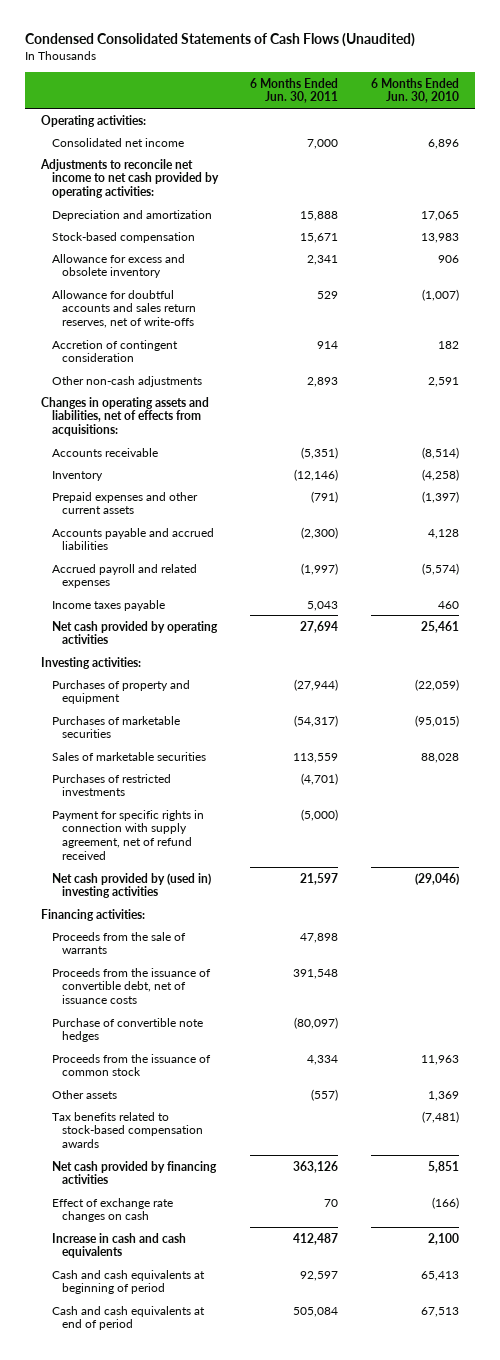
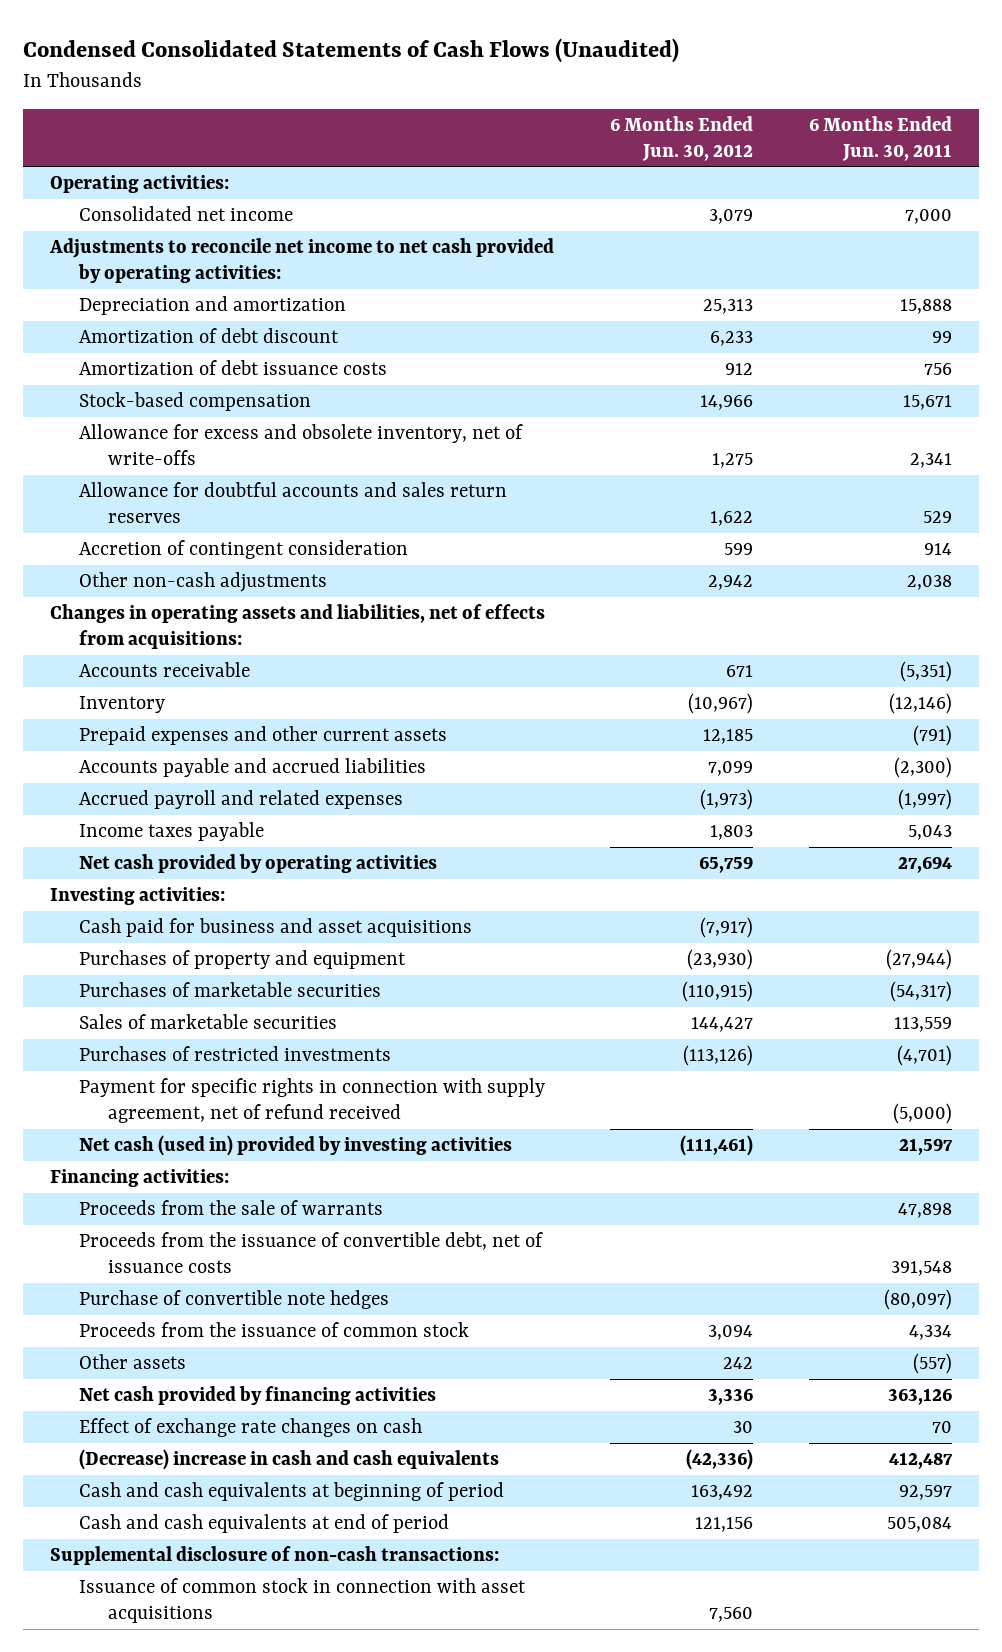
- | 6 Months Ended Jun. 30, 2011 | 6 Months Ended Jun. 30, 2010
+ | 6 Months Ended Jun. 30, 2012 | 6 Months Ended Jun. 30, 2011
+ Amortization of debt discount | 6,233 | 99
+ Amortization of debt issuance costs | 912 | 756
- Allowance for excess and obsolete inventory | 2,341 | 906
- Allowance for doubtful accounts and sales return reserves, net of write-offs | 529 | (1,007)
+ Allowance for excess and obsolete inventory, net of write-offs | 1,275 | 2,341
+ Allowance for doubtful accounts and sales return reserves | 1,622 | 529
- Other non-cash adjustments | 2,893 | 2,591
+ Other non-cash adjustments | 2,942 | 2,038
+ Cash paid for business and asset acquisitions | (7,917) |
- Net cash provided by (used in) investing activities | 21,597 | (29,046)
+ Net cash (used in) provided by investing activities | (111,461) | 21,597
- Tax benefits related to stock-based compensation awards | | (7,481)
- Increase in cash and cash equivalents | 412,487 | 2,100
+ (Decrease) increase in cash and cash equivalents | (42,336) | 412,487
+ Supplemental disclosure of non-cash transactions:
+ Issuance of common stock in connection with asset acquisitions | 7,560 |

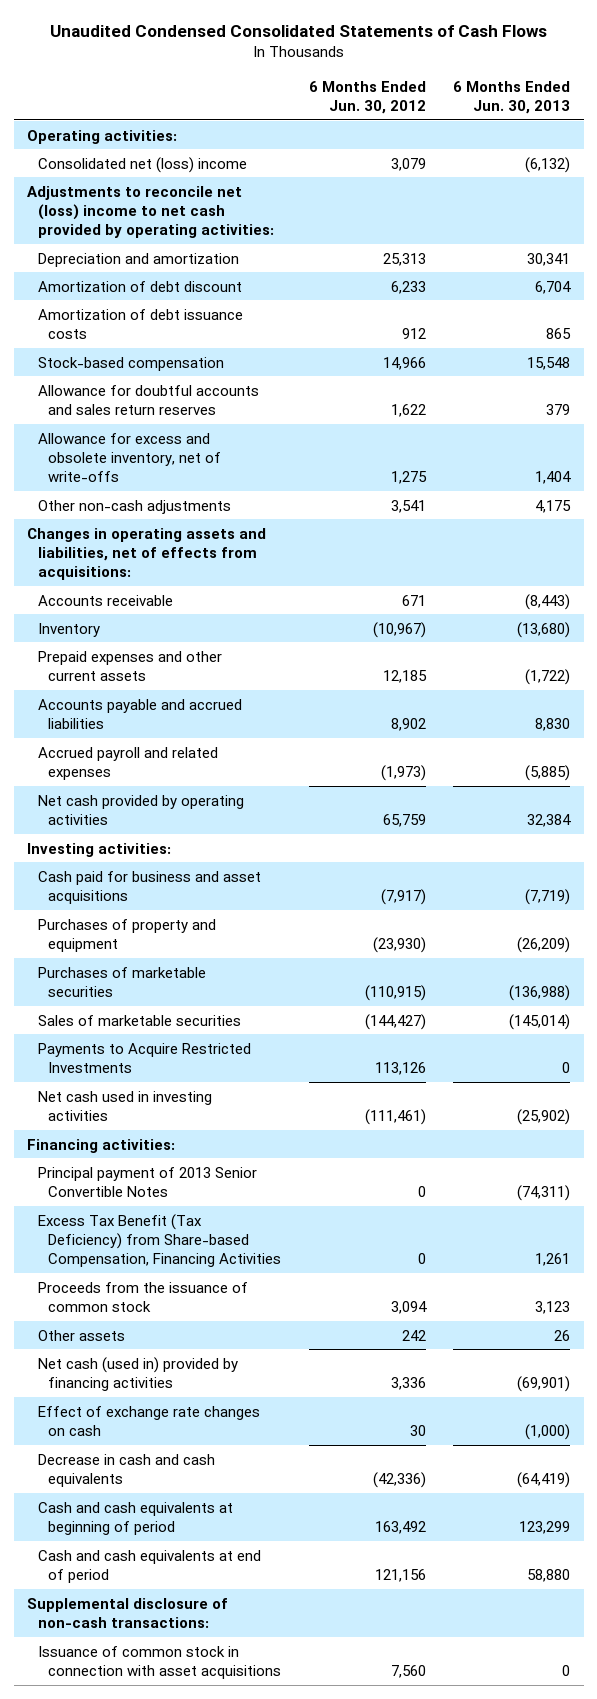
- Condensed Consolidated Statements of Cash Flows (Unaudited)
+ Unaudited Condensed Consolidated Statements of Cash Flows
- | 6 Months Ended Jun. 30, 2012 | 6 Months Ended Jun. 30, 2011
+ | 6 Months Ended Jun. 30, 2012 | 6 Months Ended Jun. 30, 2013
- Consolidated net income | 3,079 | 7,000
- Adjustments to reconcile net income to net cash provided by operating activities:
+ Consolidated net (loss) income | 3,079 | (6,132)
+ Adjustments to reconcile net (loss) income to net cash provided by operating activities:
- Accretion of contingent consideration | 599 | 914
- Other non-cash adjustments | 2,942 | 2,038
moved down: Allowance for excess and obsolete inventory, net of write-offs | 1,275 | 1,404
+ Other non-cash adjustments | 3,541 | 4,175
- Accounts payable and accrued liabilities | 7,099 | (2,300)
+ Accounts payable and accrued liabilities | 8,902 | 8,830
- Income taxes payable | 1,803 | 5,043
- Sales of marketable securities | 144,427 | 113,559
- Purchases of restricted investments | (113,126) | (4,701)
- Payment for specific rights in connection with supply agreement, net of refund received | | (5,000)
- Net cash (used in) provided by investing activities | (111,461) | 21,597
+ Sales of marketable securities | (144,427) | (145,014)
+ Payments to Acquire Restricted Investments | 113,126 | 0
+ Net cash used in investing activities | (111,461) | (25,902)
- Proceeds from the sale of warrants | | 47,898
- Proceeds from the issuance of convertible debt, net of issuance costs | | 391,548
- Purchase of convertible note hedges | | (80,097)
+ Principal payment of 2013 Senior Convertible Notes | 0 | (74,311)
+ Excess Tax Benefit (Tax Deficiency) from Share-based Compensation, Financing Activities | 0 | 1,261
- Net cash provided by financing activities | 3,336 | 363,126
+ Net cash (used in) provided by financing activities | 3,336 | (69,901)
- (Decrease) increase in cash and cash equivalents | (42,336) | 412,487
+ Decrease in cash and cash equivalents | (42,336) | (64,419)

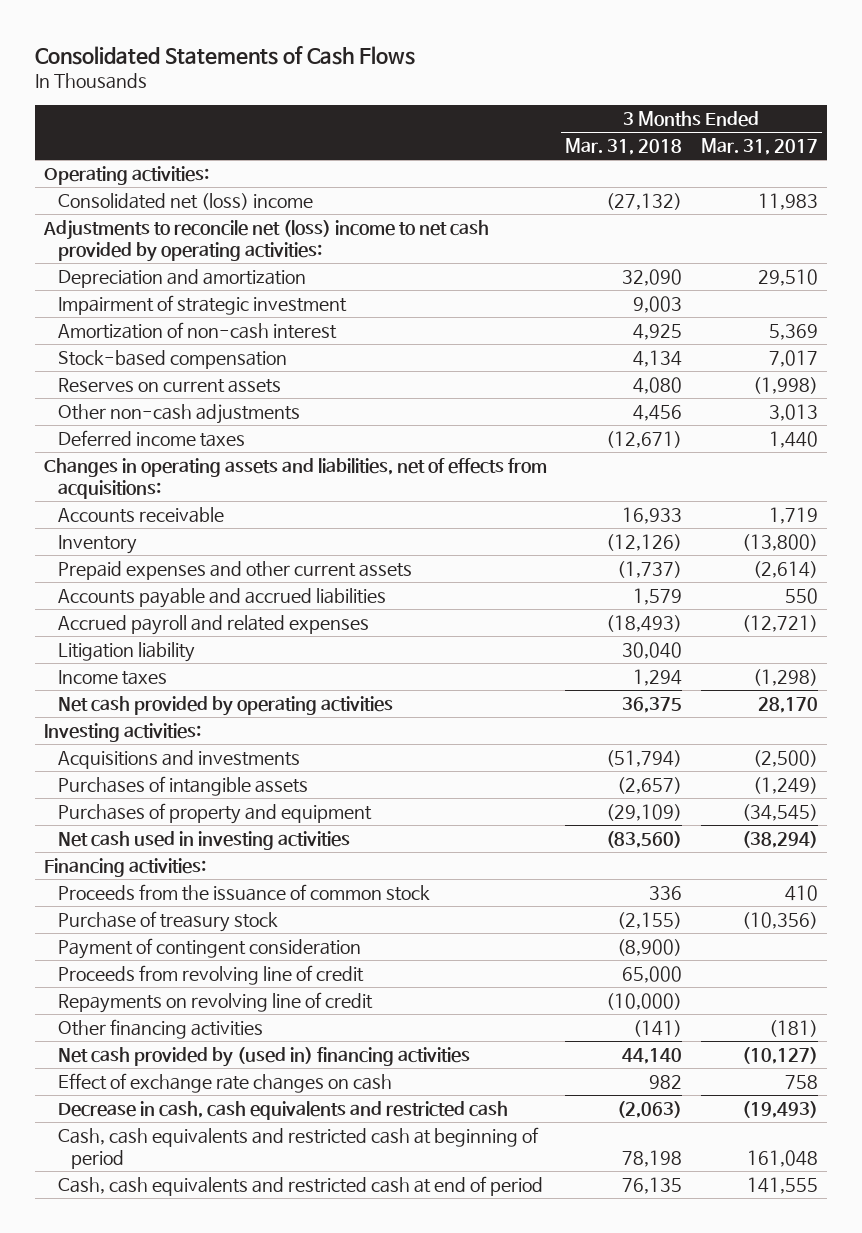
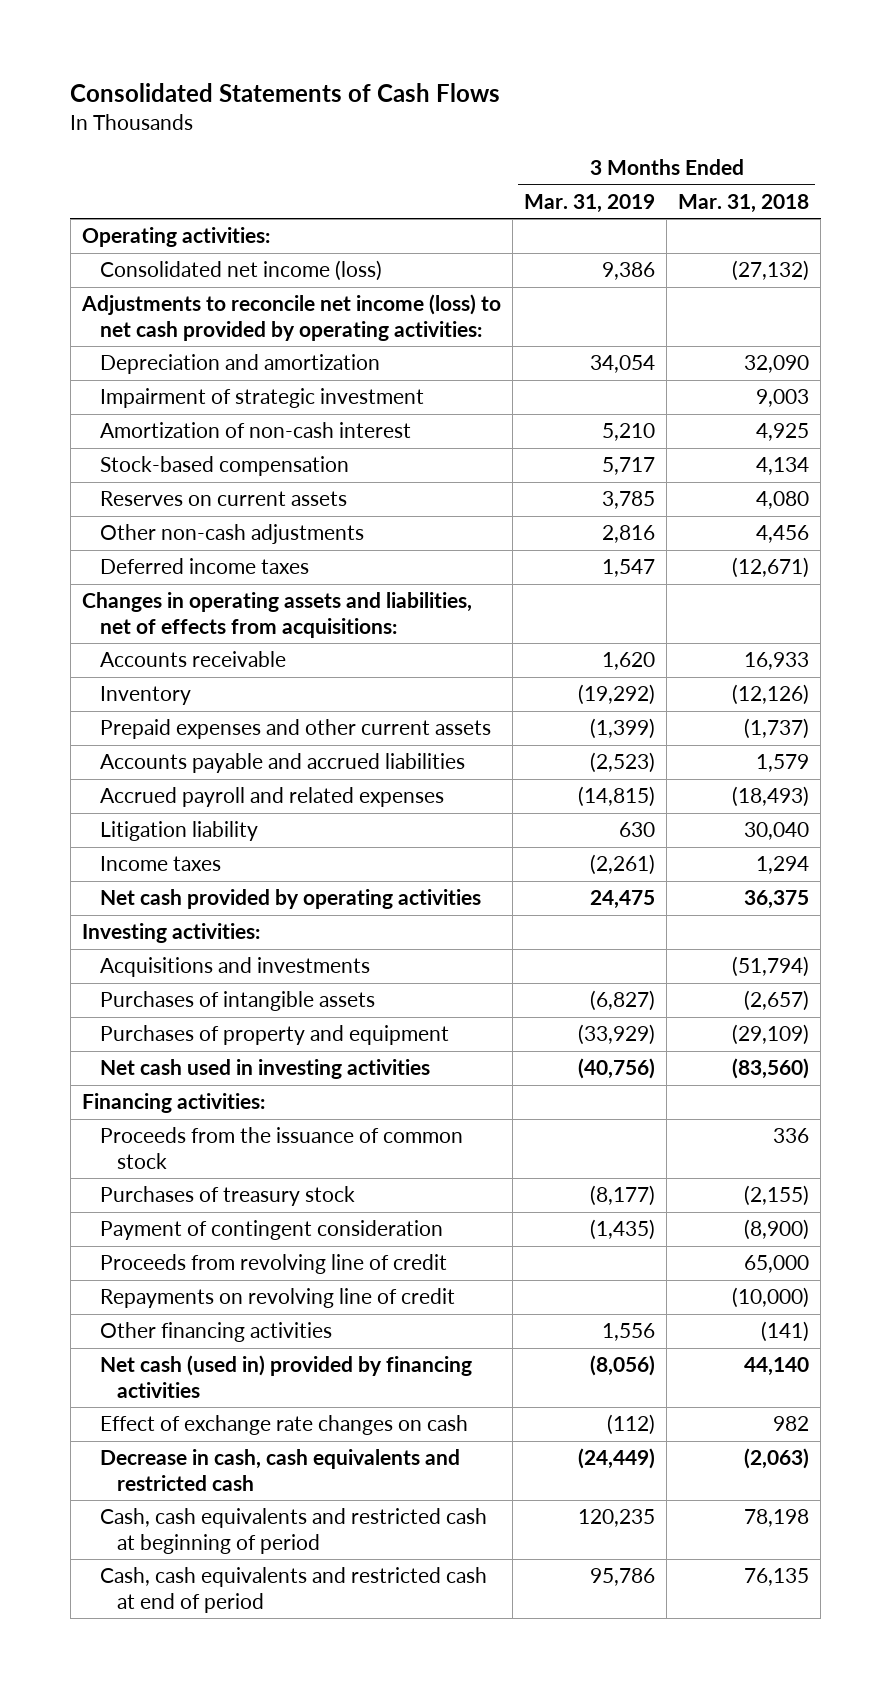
- | 3 Months Ended Mar. 31, 2018 | 3 Months Ended Mar. 31, 2017
+ | 3 Months Ended Mar. 31, 2019 | 3 Months Ended Mar. 31, 2018
- Consolidated net (loss) income | (27,132) | 11,983
- Adjustments to reconcile net (loss) income to net cash provided by operating activities:
+ Consolidated net income (loss) | 9,386 | (27,132)
+ Adjustments to reconcile net income (loss) to net cash provided by operating activities:
- Purchase of treasury stock | (2,155) | (10,356)
+ Purchases of treasury stock | (8,177) | (2,155)
- Net cash provided by (used in) financing activities | 44,140 | (10,127)
+ Net cash (used in) provided by financing activities | (8,056) | 44,140

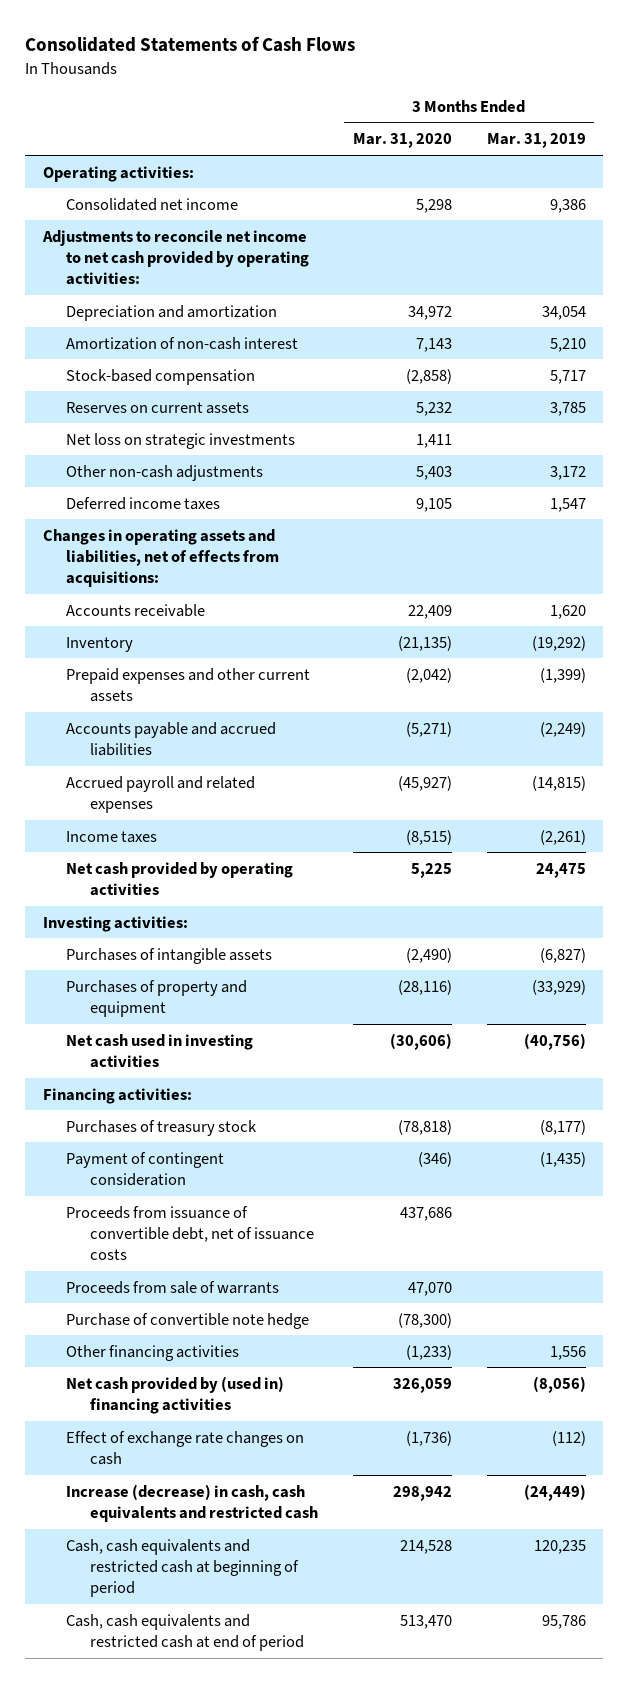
- | 3 Months Ended Mar. 31, 2019 | 3 Months Ended Mar. 31, 2018
+ | 3 Months Ended Mar. 31, 2020 | 3 Months Ended Mar. 31, 2019
- Consolidated net income (loss) | 9,386 | (27,132)
- Adjustments to reconcile net income (loss) to net cash provided by operating activities:
+ Consolidated net income | 5,298 | 9,386
+ Adjustments to reconcile net income to net cash provided by operating activities:
- Impairment of strategic investment | | 9,003
- Other non-cash adjustments | 2,816 | 4,456
+ Net loss on strategic investments | 1,411 |
+ Other non-cash adjustments | 5,403 | 3,172
- Accounts payable and accrued liabilities | (2,523) | 1,579
+ Accounts payable and accrued liabilities | (5,271) | (2,249)
- Litigation liability | 630 | 30,040
- Acquisitions and investments | | (51,794)
- Proceeds from the issuance of common stock | | 336
- Proceeds from revolving line of credit | | 65,000
- Repayments on revolving line of credit | | (10,000)
+ Proceeds from issuance of convertible debt, net of issuance costs | 437,686 |
+ Proceeds from sale of warrants | 47,070 |
+ Purchase of convertible note hedge | (78,300) |
- Net cash (used in) provided by financing activities | (8,056) | 44,140
+ Net cash provided by (used in) financing activities | 326,059 | (8,056)
- Decrease in cash, cash equivalents and restricted cash | (24,449) | (2,063)
+ Increase (decrease) in cash, cash equivalents and restricted cash | 298,942 | (24,449)

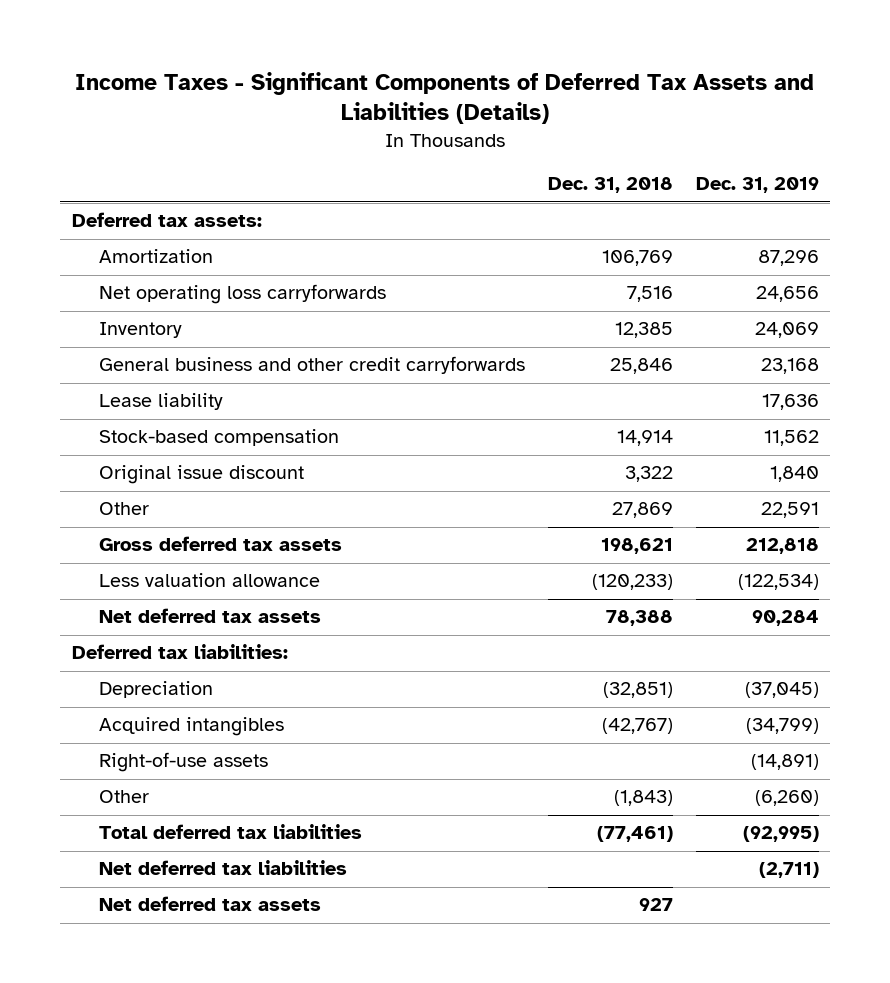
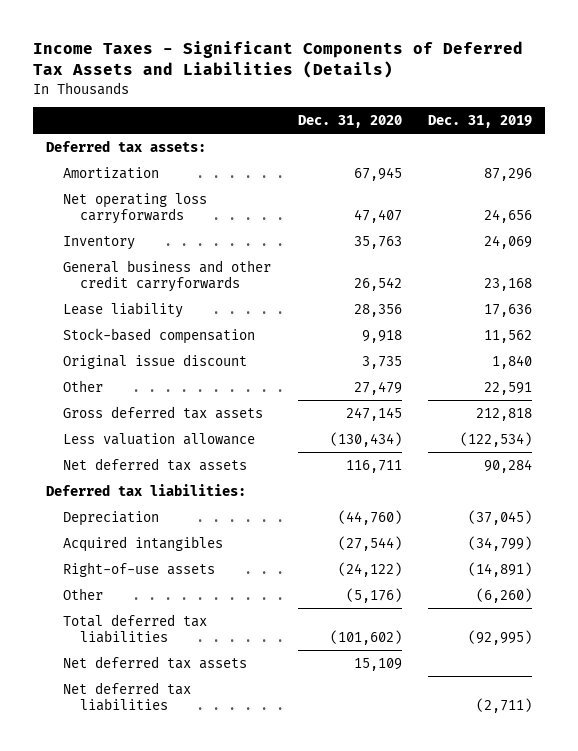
- | Dec. 31, 2018 | Dec. 31, 2019
+ | Dec. 31, 2020 | Dec. 31, 2019
moved down: Net deferred tax liabilities | | (2,711)

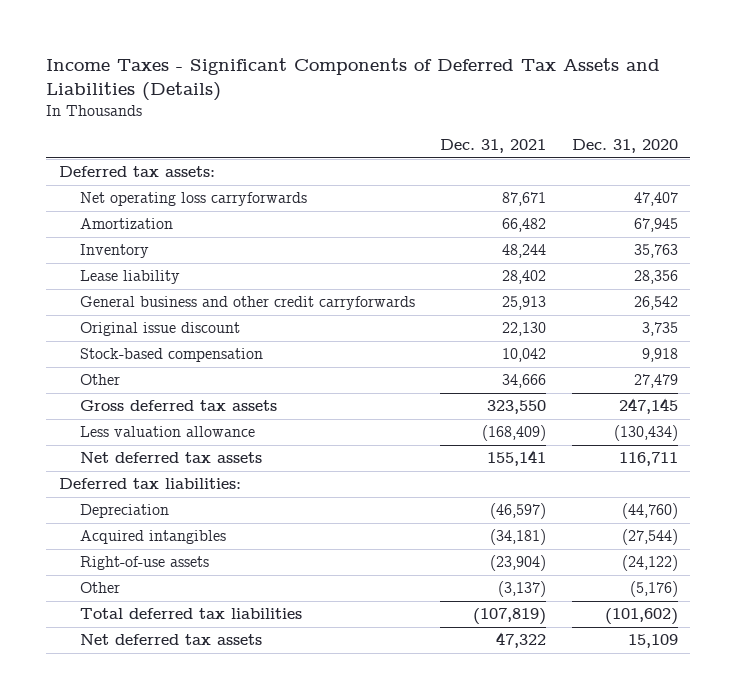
- | Dec. 31, 2020 | Dec. 31, 2019
+ | Dec. 31, 2021 | Dec. 31, 2020
moved down: Amortization | 66,482 | 67,945
moved down: General business and other credit carryforwards | 25,913 | 26,542
moved down: Stock-based compensation | 10,042 | 9,918
- Net deferred tax liabilities | | (2,711)

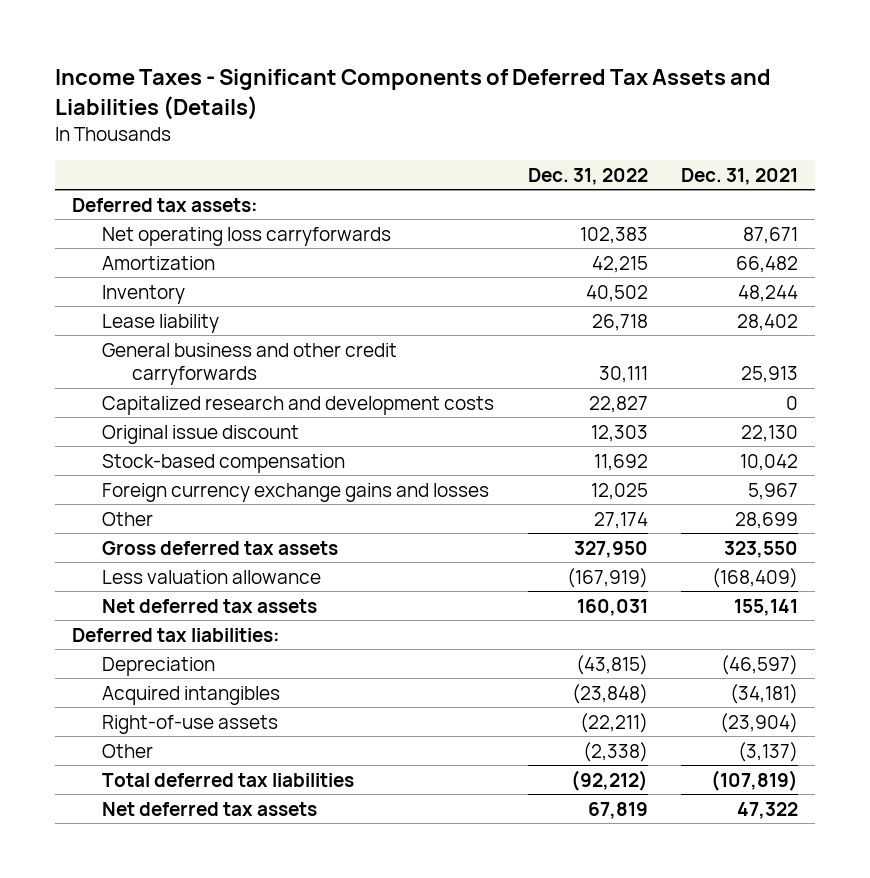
- | Dec. 31, 2021 | Dec. 31, 2020
+ | Dec. 31, 2022 | Dec. 31, 2021
+ Capitalized research and development costs | 22,827 | 0
- Other | 34,666 | 27,479
+ Foreign currency exchange gains and losses | 12,025 | 5,967
+ Other | 27,174 | 28,699

